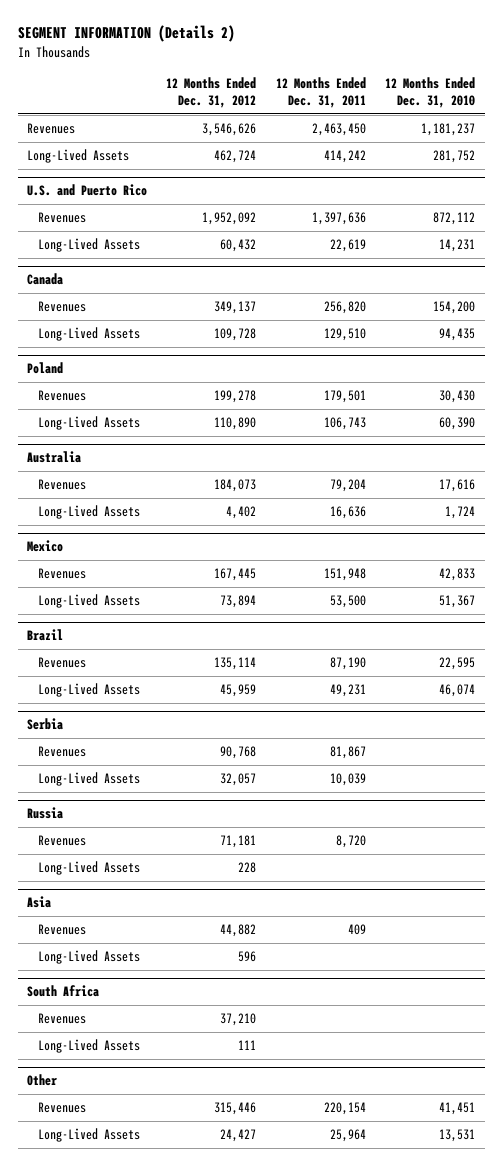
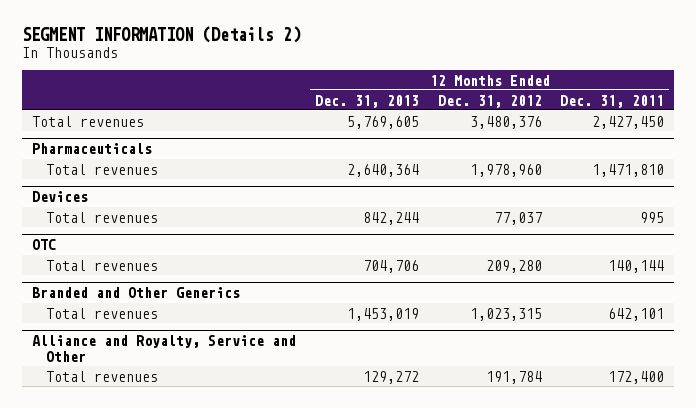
- | 12 Months Ended Dec. 31, 2012 | 12 Months Ended Dec. 31, 2011 | 12 Months Ended Dec. 31, 2010
+ | 12 Months Ended Dec. 31, 2013 | 12 Months Ended Dec. 31, 2012 | 12 Months Ended Dec. 31, 2011
- Revenues | 3,546,626 | 2,463,450 | 1,181,237
- Long-Lived Assets | 462,724 | 414,242 | 281,752
- U.S. and Puerto Rico
- Revenues | 1,952,092 | 1,397,636 | 872,112
- Long-Lived Assets | 60,432 | 22,619 | 14,231
- Canada
- Revenues | 349,137 | 256,820 | 154,200
- Long-Lived Assets | 109,728 | 129,510 | 94,435
- Poland
- Revenues | 199,278 | 179,501 | 30,430
- Long-Lived Assets | 110,890 | 106,743 | 60,390
- Australia
- Revenues | 184,073 | 79,204 | 17,616
- Long-Lived Assets | 4,402 | 16,636 | 1,724
- Mexico
- Revenues | 167,445 | 151,948 | 42,833
- Long-Lived Assets | 73,894 | 53,500 | 51,367
- Brazil
- Revenues | 135,114 | 87,190 | 22,595
- Long-Lived Assets | 45,959 | 49,231 | 46,074
- Serbia
- Revenues | 90,768 | 81,867 |
- Long-Lived Assets | 32,057 | 10,039 |
- Russia
- Revenues | 71,181 | 8,720 |
- Long-Lived Assets | 228 | |
- Asia
- Revenues | 44,882 | 409 |
- Long-Lived Assets | 596 | |
- South Africa
- Revenues | 37,210 | |
- Long-Lived Assets | 111 | |
- Other
- Revenues | 315,446 | 220,154 | 41,451
- Long-Lived Assets | 24,427 | 25,964 | 13,531
+ Total revenues | 5,769,605 | 3,480,376 | 2,427,450
+ Pharmaceuticals
+ Total revenues | 2,640,364 | 1,978,960 | 1,471,810
+ Devices
+ Total revenues | 842,244 | 77,037 | 995
+ OTC
+ Total revenues | 704,706 | 209,280 | 140,144
+ Branded and Other Generics
+ Total revenues | 1,453,019 | 1,023,315 | 642,101
+ Alliance and Royalty, Service and Other
+ Total revenues | 129,272 | 191,784 | 172,400

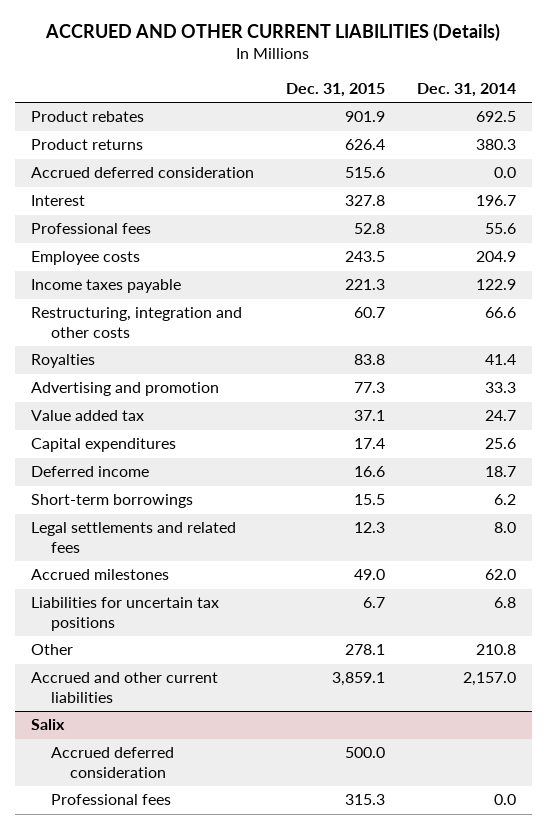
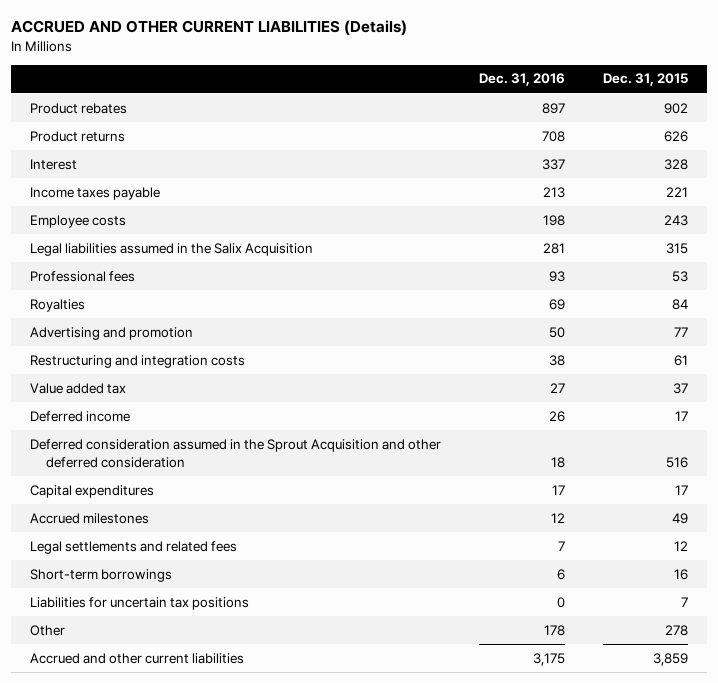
- | Dec. 31, 2015 | Dec. 31, 2014
+ | Dec. 31, 2016 | Dec. 31, 2015
- Product rebates | 901.9 | 692.5
- Product returns | 626.4 | 380.3
- Accrued deferred consideration | 515.6 | 0.0
- Interest | 327.8 | 196.7
- Professional fees | 52.8 | 55.6
- Employee costs | 243.5 | 204.9
- Income taxes payable | 221.3 | 122.9
- Restructuring, integration and other costs | 60.7 | 66.6
- Royalties | 83.8 | 41.4
- Advertising and promotion | 77.3 | 33.3
- Value added tax | 37.1 | 24.7
- Capital expenditures | 17.4 | 25.6
- Deferred income | 16.6 | 18.7
- Short-term borrowings | 15.5 | 6.2
- Legal settlements and related fees | 12.3 | 8.0
- Accrued milestones | 49.0 | 62.0
- Liabilities for uncertain tax positions | 6.7 | 6.8
- Other | 278.1 | 210.8
- Accrued and other current liabilities | 3,859.1 | 2,157.0
- Salix
- Accrued deferred consideration | 500.0 |
- Professional fees | 315.3 | 0.0
+ Product rebates | 897 | 902
+ Product returns | 708 | 626
+ Interest | 337 | 328
+ Income taxes payable | 213 | 221
+ Employee costs | 198 | 243
+ Legal liabilities assumed in the Salix Acquisition | 281 | 315
+ Professional fees | 93 | 53
+ Royalties | 69 | 84
+ Advertising and promotion | 50 | 77
+ Restructuring and integration costs | 38 | 61
+ Value added tax | 27 | 37
+ Deferred income | 26 | 17
+ Deferred consideration assumed in the Sprout Acquisition and other deferred consideration | 18 | 516
+ Capital expenditures | 17 | 17
+ Accrued milestones | 12 | 49
+ Legal settlements and related fees | 7 | 12
+ Short-term borrowings | 6 | 16
+ Liabilities for uncertain tax positions | 0 | 7
+ Other | 178 | 278
+ Accrued and other current liabilities | 3,175 | 3,859

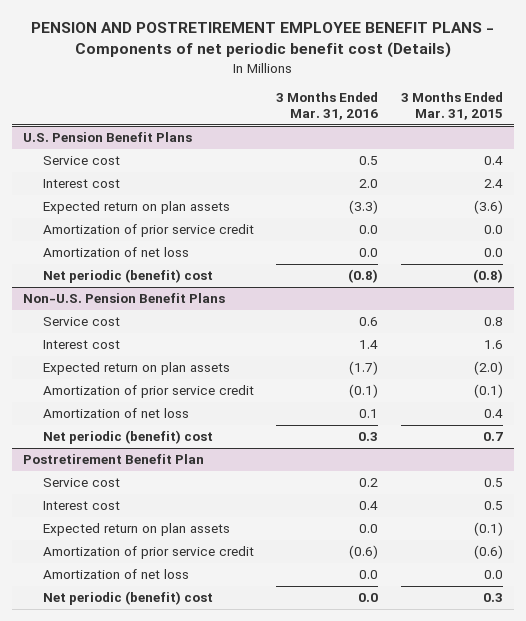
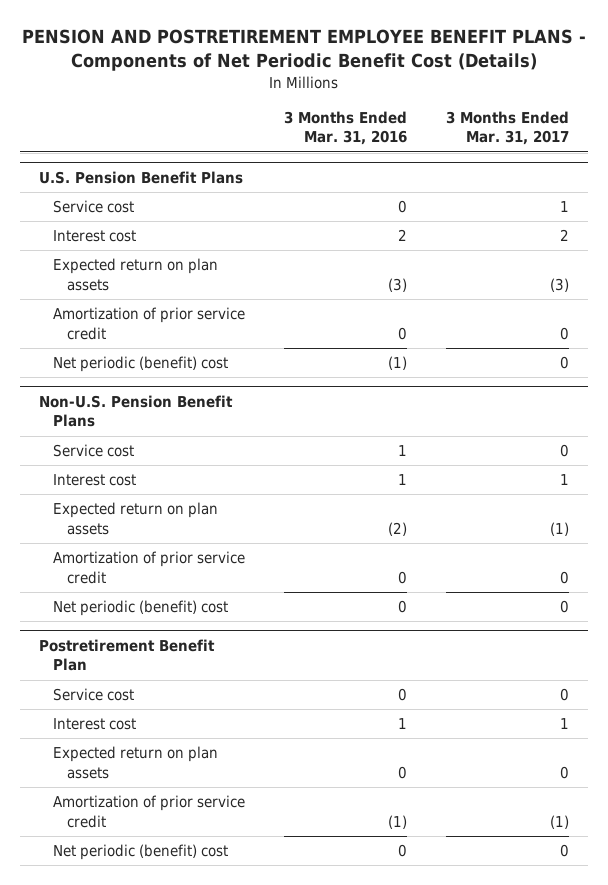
- PENSION AND POSTRETIREMENT EMPLOYEE BENEFIT PLANS - Components of net periodic benefit cost (Details)
+ PENSION AND POSTRETIREMENT EMPLOYEE BENEFIT PLANS - Components of Net Periodic Benefit Cost (Details)
- | 3 Months Ended Mar. 31, 2016 | 3 Months Ended Mar. 31, 2015
+ | 3 Months Ended Mar. 31, 2016 | 3 Months Ended Mar. 31, 2017
@ U.S. Pension Benefit Plans
- Service cost | 0.5 | 0.4
- Interest cost | 2.0 | 2.4
- Expected return on plan assets | (3.3) | (3.6)
- Amortization of prior service credit | 0.0 | 0.0
- Amortization of net loss | 0.0 | 0.0
- Net periodic (benefit) cost | (0.8) | (0.8)
+ Service cost | 0 | 1
+ Interest cost | 2 | 2
+ Expected return on plan assets | (3) | (3)
+ Amortization of prior service credit | 0 | 0
+ Net periodic (benefit) cost | (1) | 0
@ Non-U.S. Pension Benefit Plans
- Service cost | 0.6 | 0.8
- Interest cost | 1.4 | 1.6
- Expected return on plan assets | (1.7) | (2.0)
- Amortization of prior service credit | (0.1) | (0.1)
- Amortization of net loss | 0.1 | 0.4
- Net periodic (benefit) cost | 0.3 | 0.7
+ Service cost | 1 | 0
+ Interest cost | 1 | 1
+ Expected return on plan assets | (2) | (1)
+ Amortization of prior service credit | 0 | 0
+ Net periodic (benefit) cost | 0 | 0
@ Postretirement Benefit Plan
- Service cost | 0.2 | 0.5
- Interest cost | 0.4 | 0.5
- Expected return on plan assets | 0.0 | (0.1)
- Amortization of prior service credit | (0.6) | (0.6)
- Amortization of net loss | 0.0 | 0.0
- Net periodic (benefit) cost | 0.0 | 0.3
+ Service cost | 0 | 0
+ Interest cost | 1 | 1
+ Expected return on plan assets | 0 | 0
+ Amortization of prior service credit | (1) | (1)
+ Net periodic (benefit) cost | 0 | 0

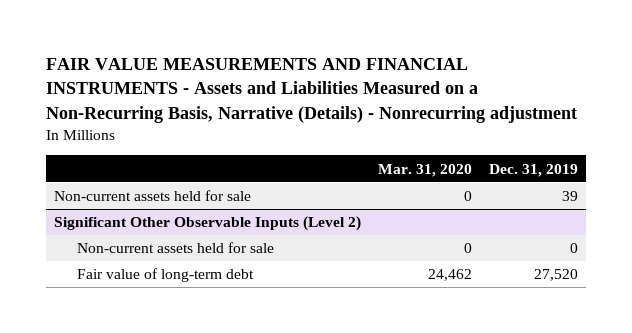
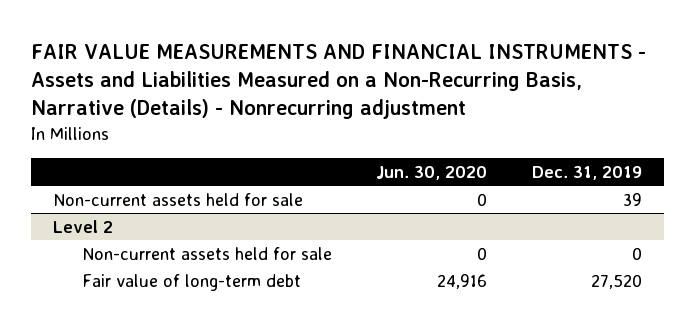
- | Mar. 31, 2020 | Dec. 31, 2019
+ | Jun. 30, 2020 | Dec. 31, 2019
- Significant Other Observable Inputs (Level 2)
+ Level 2

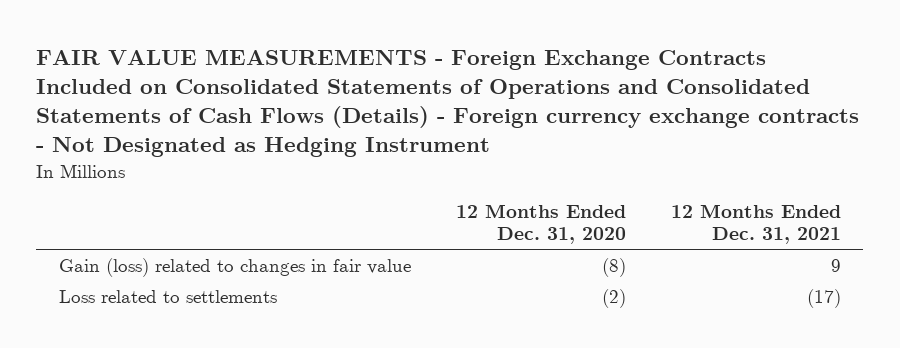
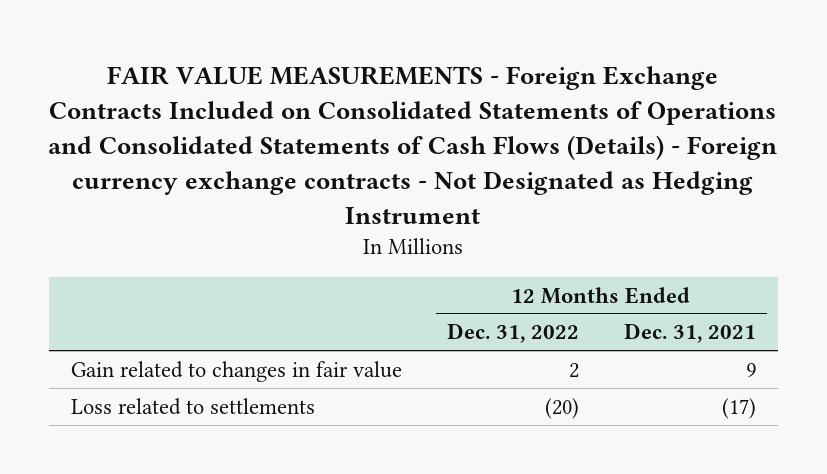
- | 12 Months Ended Dec. 31, 2020 | 12 Months Ended Dec. 31, 2021
+ | 12 Months Ended Dec. 31, 2022 | 12 Months Ended Dec. 31, 2021
- Gain (loss) related to changes in fair value | (8) | 9
+ Gain related to changes in fair value | 2 | 9

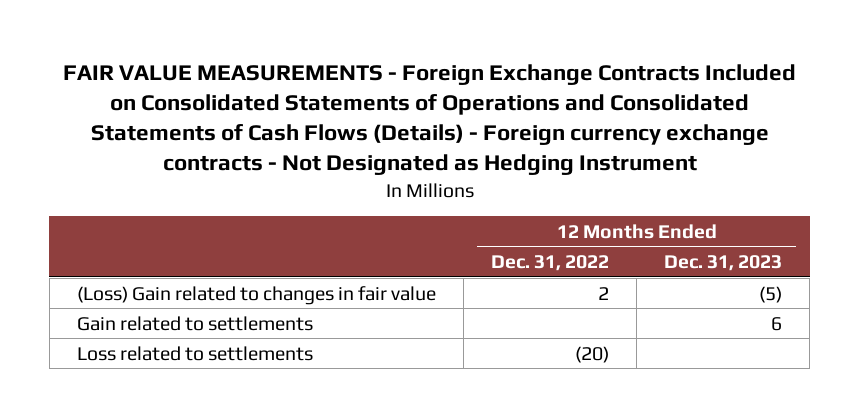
- | 12 Months Ended Dec. 31, 2022 | 12 Months Ended Dec. 31, 2021
+ | 12 Months Ended Dec. 31, 2022 | 12 Months Ended Dec. 31, 2023
- Gain related to changes in fair value | 2 | 9
+ (Loss) Gain related to changes in fair value | 2 | (5)
+ Gain related to settlements | | 6

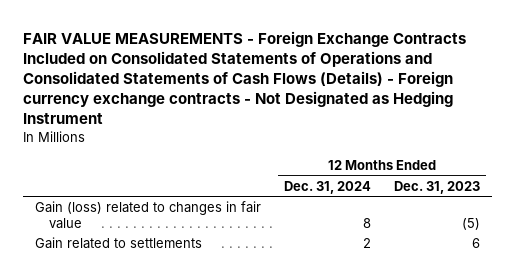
- | 12 Months Ended Dec. 31, 2022 | 12 Months Ended Dec. 31, 2023
+ | 12 Months Ended Dec. 31, 2024 | 12 Months Ended Dec. 31, 2023
- (Loss) Gain related to changes in fair value | 2 | (5)
+ Gain (loss) related to changes in fair value | 8 | (5)
- Loss related to settlements | (20) |

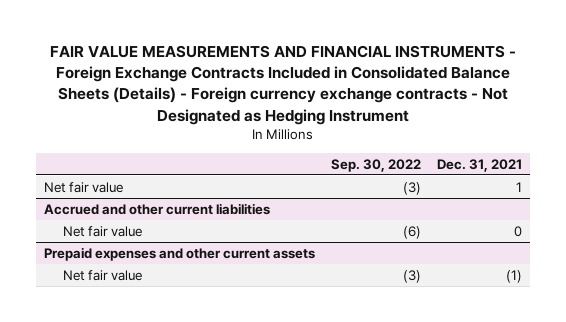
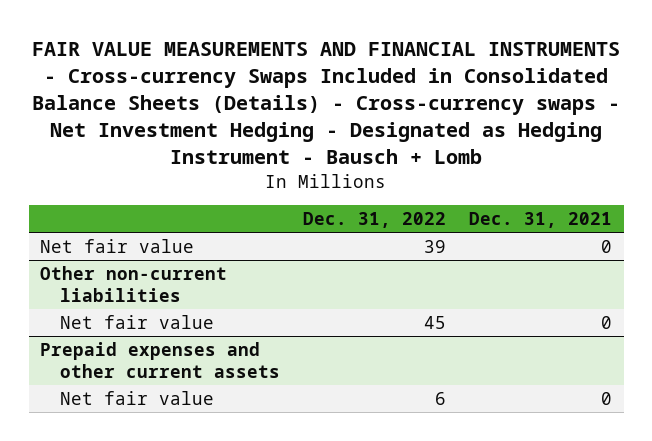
- FAIR VALUE MEASUREMENTS AND FINANCIAL INSTRUMENTS - Foreign Exchange Contracts Included in Consolidated Balance Sheets (Details) - Foreign currency exchange contracts - Not Designated as Hedging Instrument
+ FAIR VALUE MEASUREMENTS AND FINANCIAL INSTRUMENTS - Cross-currency Swaps Included in Consolidated Balance Sheets (Details) - Cross-currency swaps - Net Investment Hedging - Designated as Hedging Instrument - Bausch + Lomb
- | Sep. 30, 2022 | Dec. 31, 2021
+ | Dec. 31, 2022 | Dec. 31, 2021
- Net fair value | (3) | 1
- Accrued and other current liabilities
+ Other non-current liabilities
+ Net fair value | 45 | 0
@ Prepaid expenses and other current assets
- Net fair value | (3) | (1)
+ Net fair value | 6 | 0

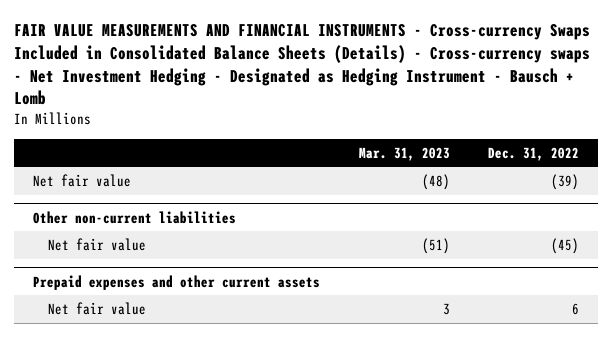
- | Dec. 31, 2022 | Dec. 31, 2021
+ | Mar. 31, 2023 | Dec. 31, 2022
- Net fair value | 39 | 0
+ Net fair value | (48) | (39)
@ Other non-current liabilities
- Net fair value | 45 | 0
+ Net fair value | (51) | (45)

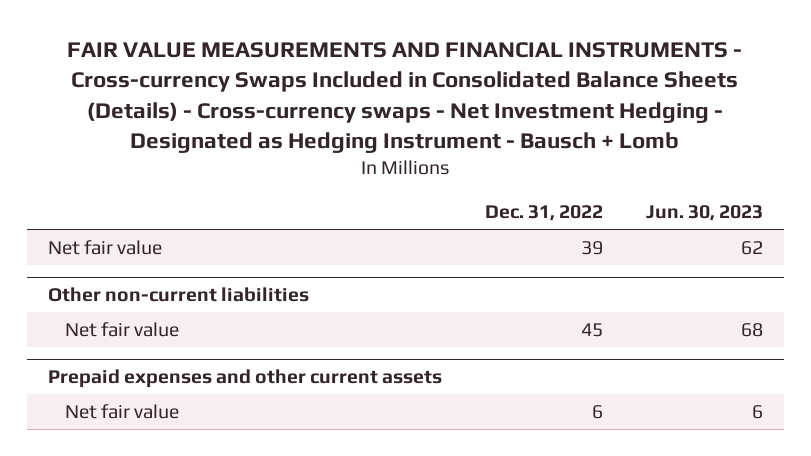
- | Mar. 31, 2023 | Dec. 31, 2022
+ | Dec. 31, 2022 | Jun. 30, 2023
- Net fair value | (48) | (39)
+ Net fair value | 39 | 62
@ Other non-current liabilities
- Net fair value | (51) | (45)
+ Net fair value | 45 | 68

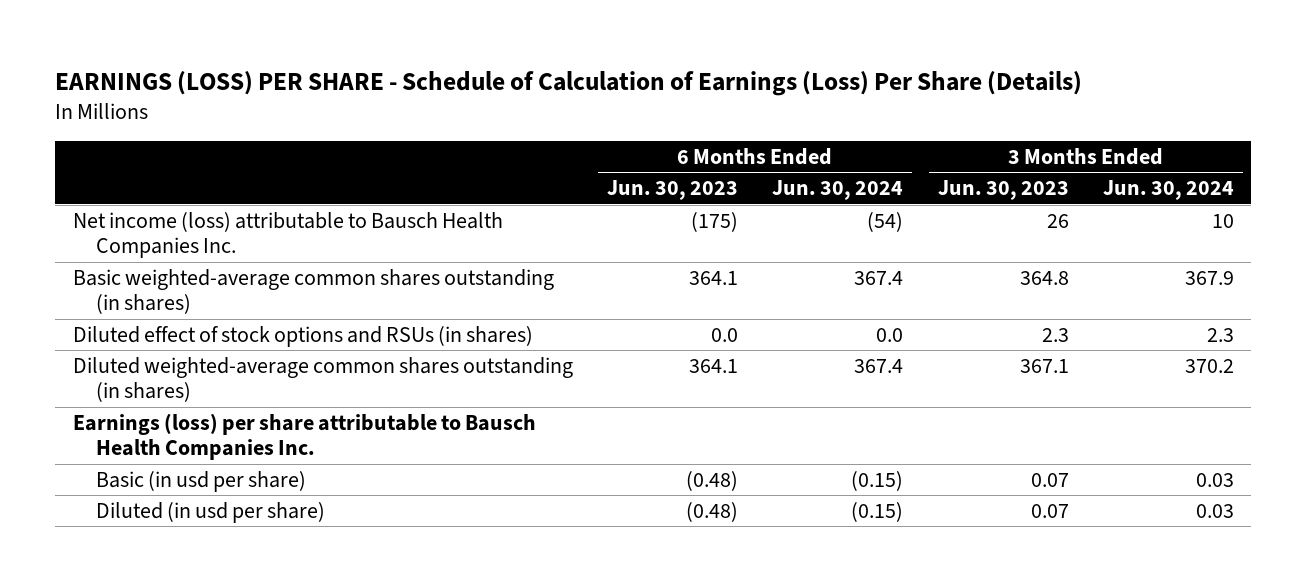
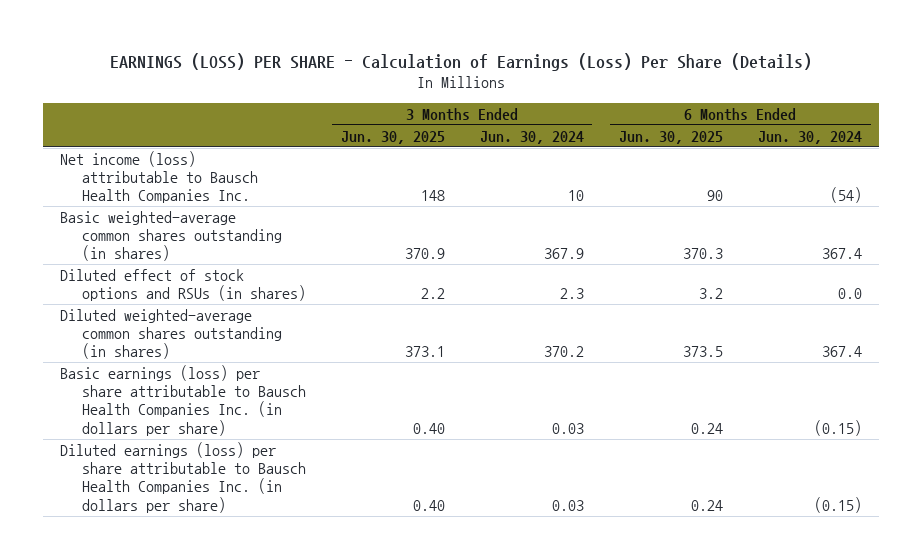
- EARNINGS (LOSS) PER SHARE - Schedule of Calculation of Earnings (Loss) Per Share (Details)
+ EARNINGS (LOSS) PER SHARE - Calculation of Earnings (Loss) Per Share (Details)
- | 6 Months Ended Jun. 30, 2023 | 6 Months Ended Jun. 30, 2024 | 3 Months Ended Jun. 30, 2023 | 3 Months Ended Jun. 30, 2024
+ | 3 Months Ended Jun. 30, 2025 | 3 Months Ended Jun. 30, 2024 | 6 Months Ended Jun. 30, 2025 | 6 Months Ended Jun. 30, 2024
- Earnings (loss) per share attributable to Bausch Health Companies Inc.
- Basic (in usd per share) | (0.48) | (0.15) | 0.07 | 0.03
- Diluted (in usd per share) | (0.48) | (0.15) | 0.07 | 0.03
+ Basic earnings (loss) per share attributable to Bausch Health Companies Inc. (in dollars per share) | 0.40 | 0.03 | 0.24 | (0.15)
+ Diluted earnings (loss) per share attributable to Bausch Health Companies Inc. (in dollars per share) | 0.40 | 0.03 | 0.24 | (0.15)

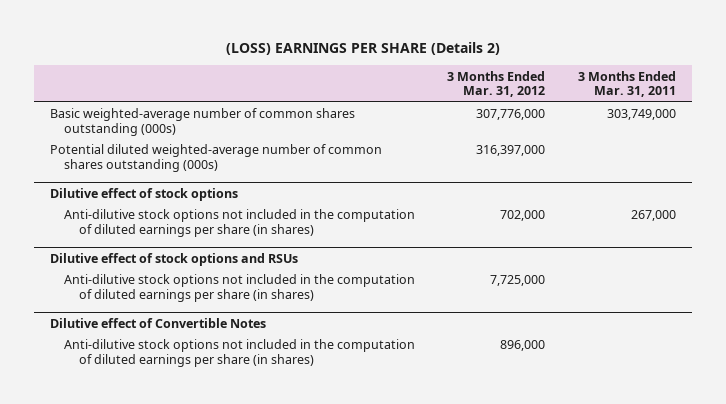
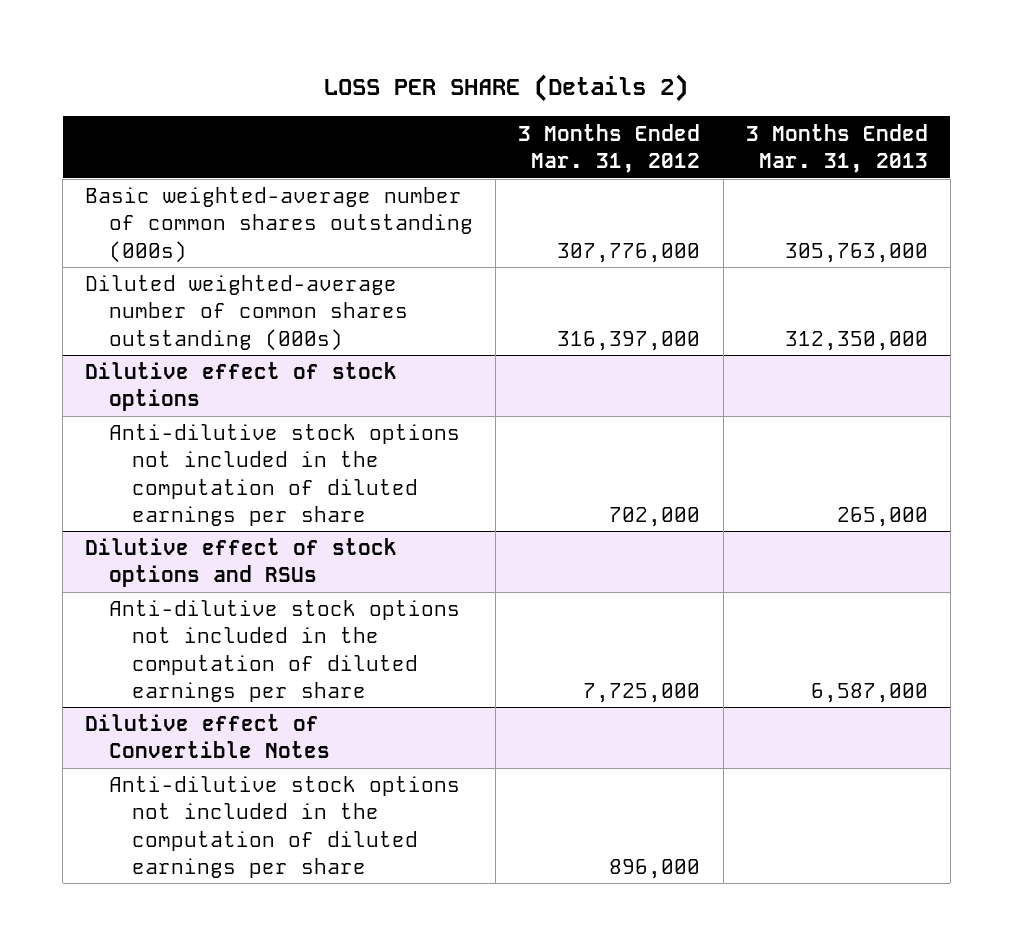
- (LOSS) EARNINGS PER SHARE (Details 2)
+ LOSS PER SHARE (Details 2)
- | 3 Months Ended Mar. 31, 2012 | 3 Months Ended Mar. 31, 2011
+ | 3 Months Ended Mar. 31, 2012 | 3 Months Ended Mar. 31, 2013
- Potential diluted weighted-average number of common shares outstanding (000s) | 316,397,000 |
+ Diluted weighted-average number of common shares outstanding (000s) | 316,397,000 | 312,350,000
@ Dilutive effect of stock options
- Anti-dilutive stock options not included in the computation of diluted earnings per share (in shares) | 702,000 | 267,000
+ Anti-dilutive stock options not included in the computation of diluted earnings per share | 702,000 | 265,000
@ Dilutive effect of stock options and RSUs
- Anti-dilutive stock options not included in the computation of diluted earnings per share (in shares) | 7,725,000 |
+ Anti-dilutive stock options not included in the computation of diluted earnings per share | 7,725,000 | 6,587,000
@ Dilutive effect of Convertible Notes
- Anti-dilutive stock options not included in the computation of diluted earnings per share (in shares) | 896,000 |
+ Anti-dilutive stock options not included in the computation of diluted earnings per share | 896,000 |

